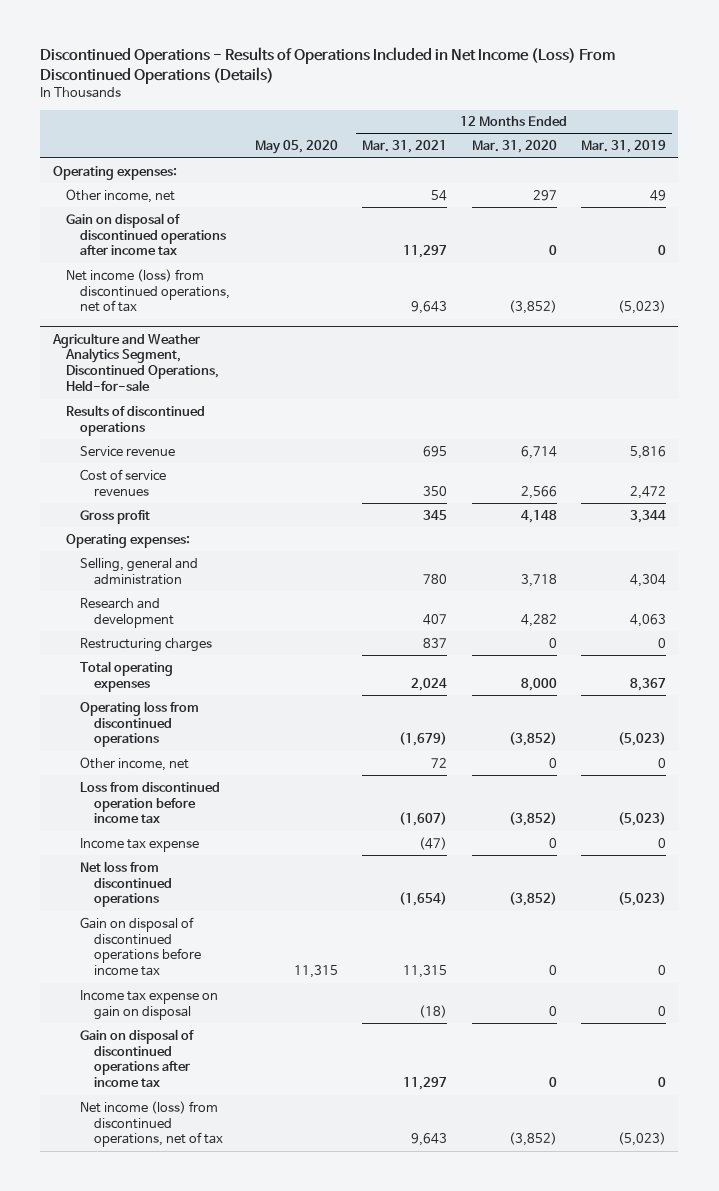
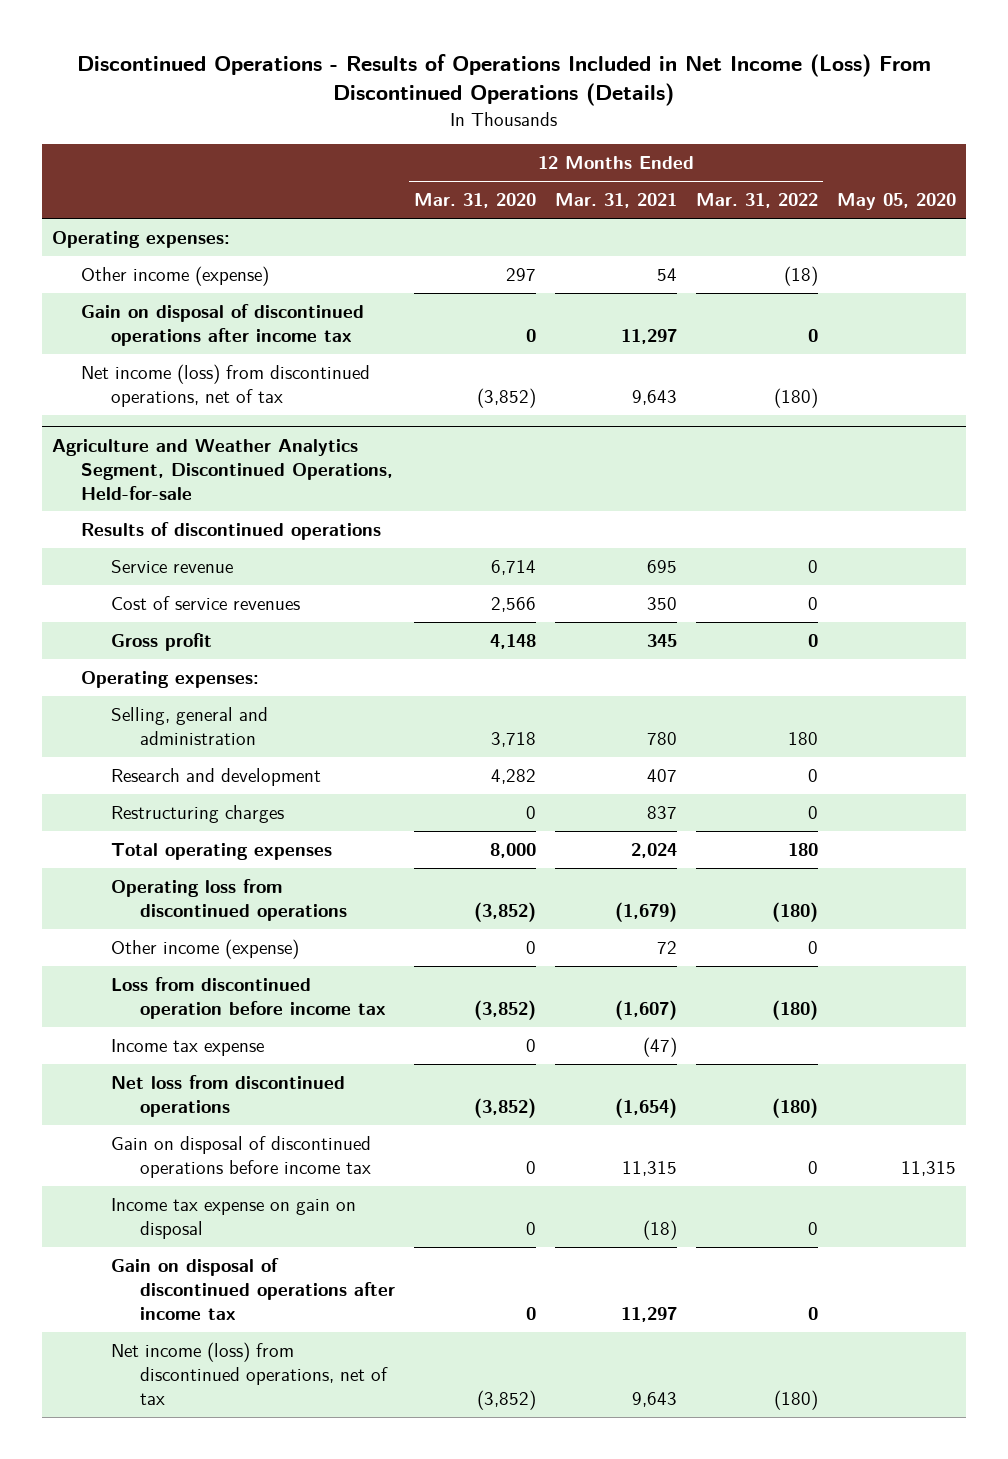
- | May 05, 2020 | 12 Months Ended Mar. 31, 2021 | 12 Months Ended Mar. 31, 2020 | 12 Months Ended Mar. 31, 2019
+ | 12 Months Ended Mar. 31, 2020 | 12 Months Ended Mar. 31, 2021 | 12 Months Ended Mar. 31, 2022 | May 05, 2020
- Other income, net | | 54 | 297 | 49
+ Other income (expense) | 297 | 54 | (18) |
@ Agriculture and Weather Analytics Segment, Discontinued Operations, Held-for-sale
- Other income, net | | 72 | 0 | 0
+ Other income (expense) | 0 | 72 | 0 |

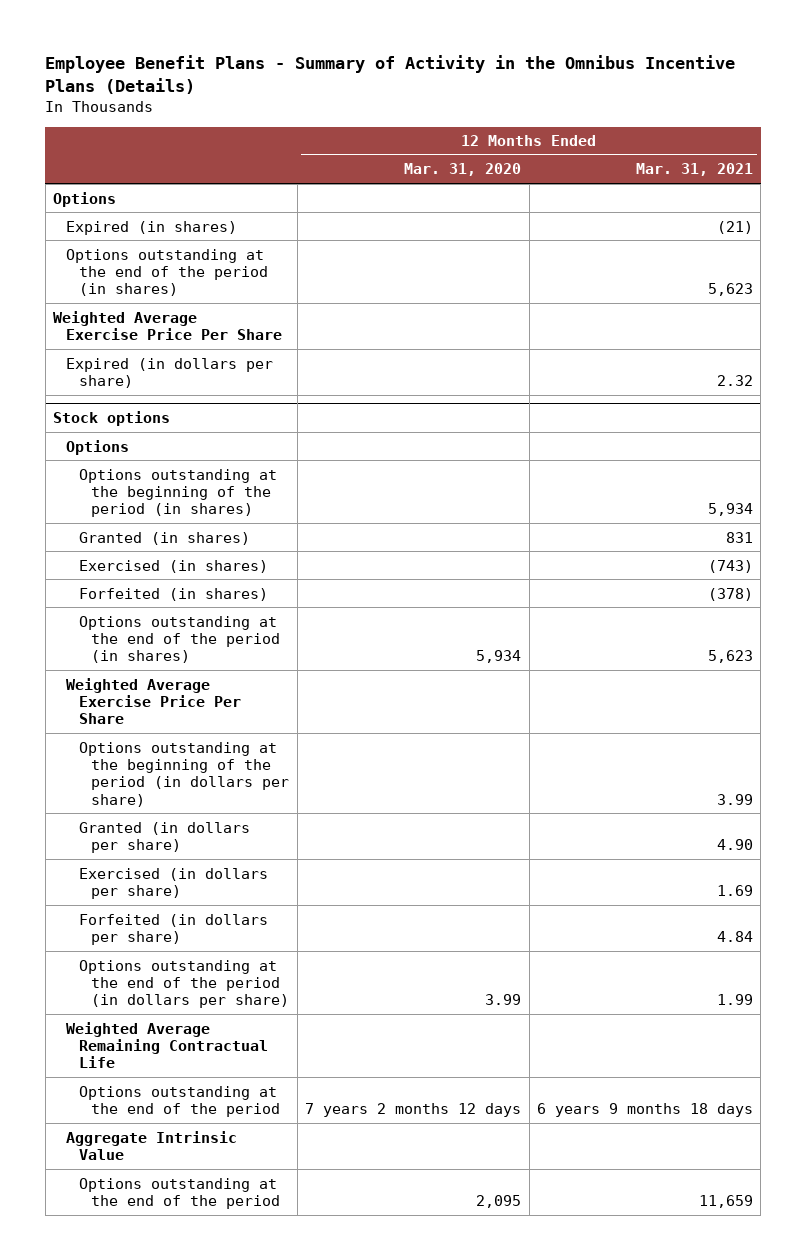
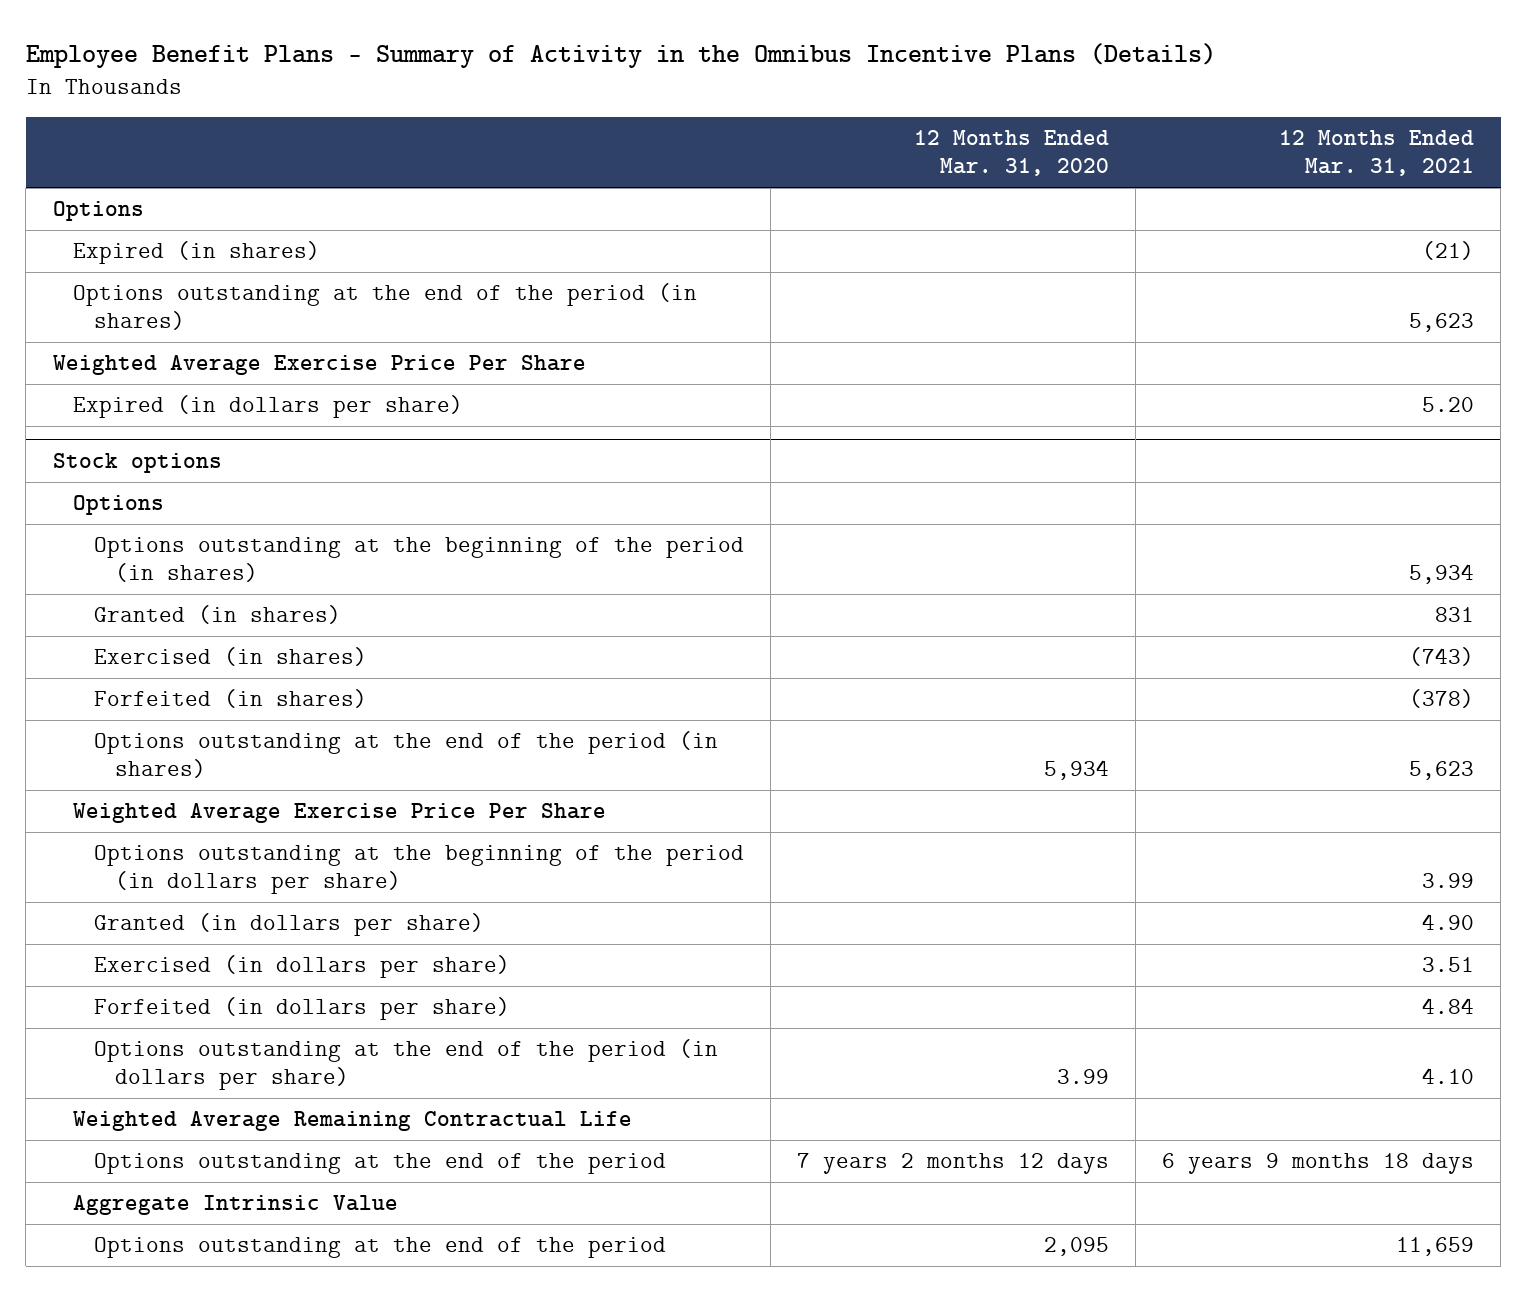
- Expired (in dollars per share) | | 2.32
+ Expired (in dollars per share) | | 5.20
@ Stock options
- Exercised (in dollars per share) | | 1.69
+ Exercised (in dollars per share) | | 3.51
- Options outstanding at the end of the period (in dollars per share) | 3.99 | 1.99
+ Options outstanding at the end of the period (in dollars per share) | 3.99 | 4.10

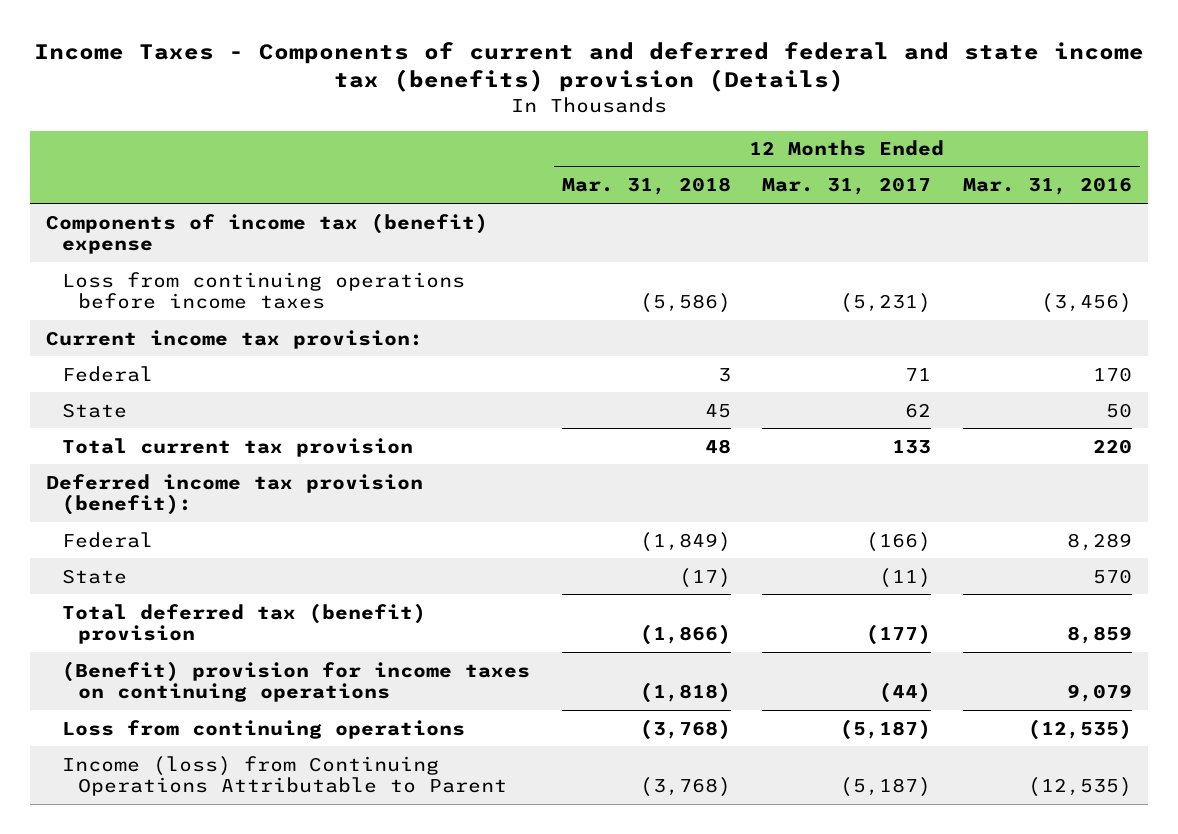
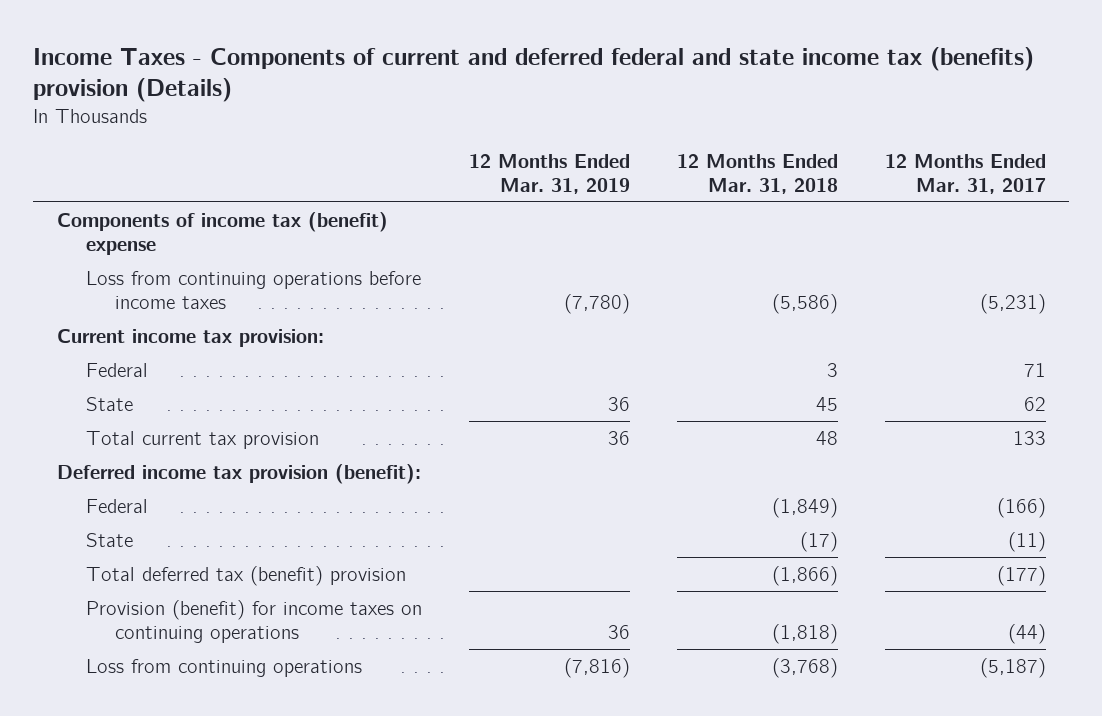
- | 12 Months Ended Mar. 31, 2018 | 12 Months Ended Mar. 31, 2017 | 12 Months Ended Mar. 31, 2016
+ | 12 Months Ended Mar. 31, 2019 | 12 Months Ended Mar. 31, 2018 | 12 Months Ended Mar. 31, 2017
- (Benefit) provision for income taxes on continuing operations | (1,818) | (44) | 9,079
+ Provision (benefit) for income taxes on continuing operations | 36 | (1,818) | (44)
- Income (loss) from Continuing Operations Attributable to Parent | (3,768) | (5,187) | (12,535)

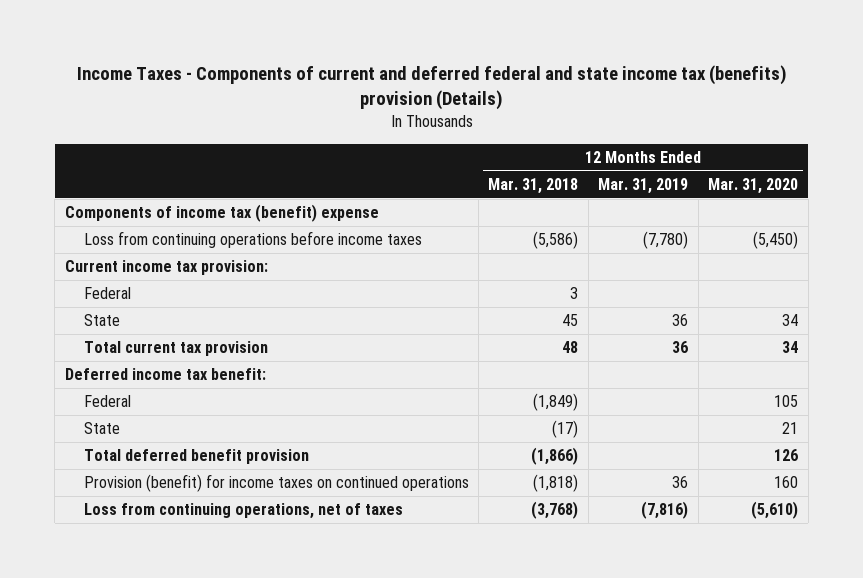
- | 12 Months Ended Mar. 31, 2019 | 12 Months Ended Mar. 31, 2018 | 12 Months Ended Mar. 31, 2017
+ | 12 Months Ended Mar. 31, 2018 | 12 Months Ended Mar. 31, 2019 | 12 Months Ended Mar. 31, 2020
- Deferred income tax provision (benefit):
+ Deferred income tax benefit:
- Total deferred tax (benefit) provision | | (1,866) | (177)
- Provision (benefit) for income taxes on continuing operations | 36 | (1,818) | (44)
- Loss from continuing operations | (7,816) | (3,768) | (5,187)
+ Total deferred benefit provision | (1,866) | | 126
+ Provision (benefit) for income taxes on continued operations | (1,818) | 36 | 160
+ Loss from continuing operations, net of taxes | (3,768) | (7,816) | (5,610)

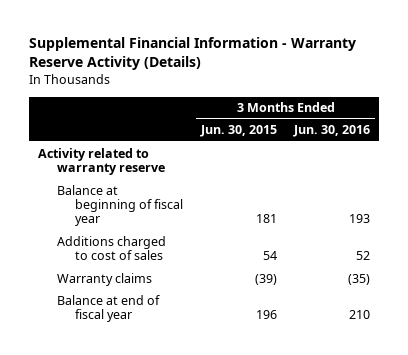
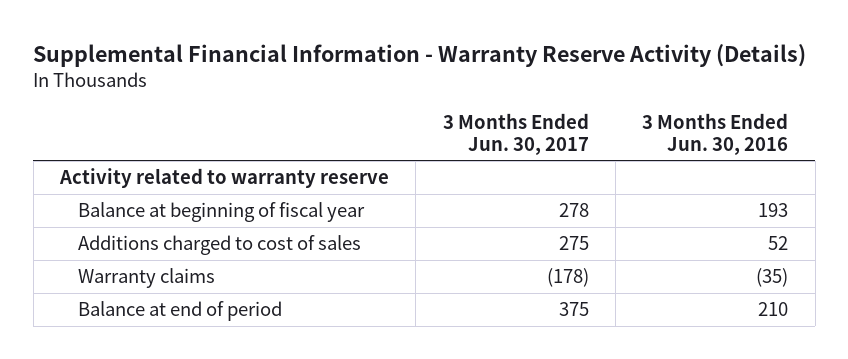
- | 3 Months Ended Jun. 30, 2015 | 3 Months Ended Jun. 30, 2016
+ | 3 Months Ended Jun. 30, 2017 | 3 Months Ended Jun. 30, 2016
- Balance at end of fiscal year | 196 | 210
+ Balance at end of period | 375 | 210

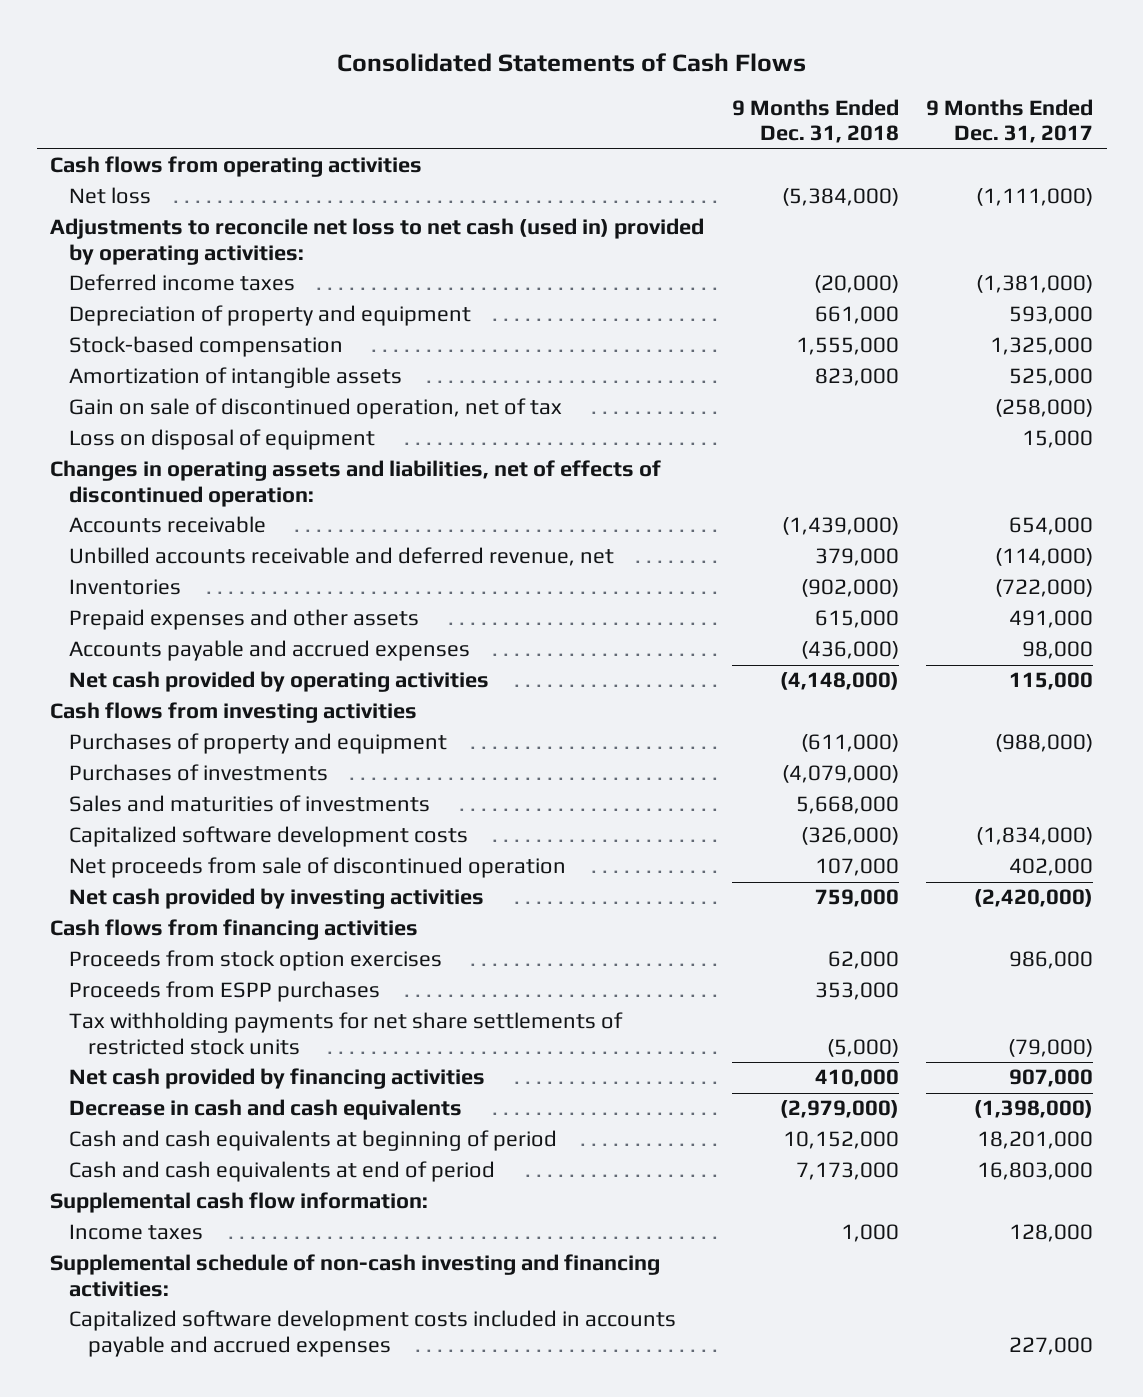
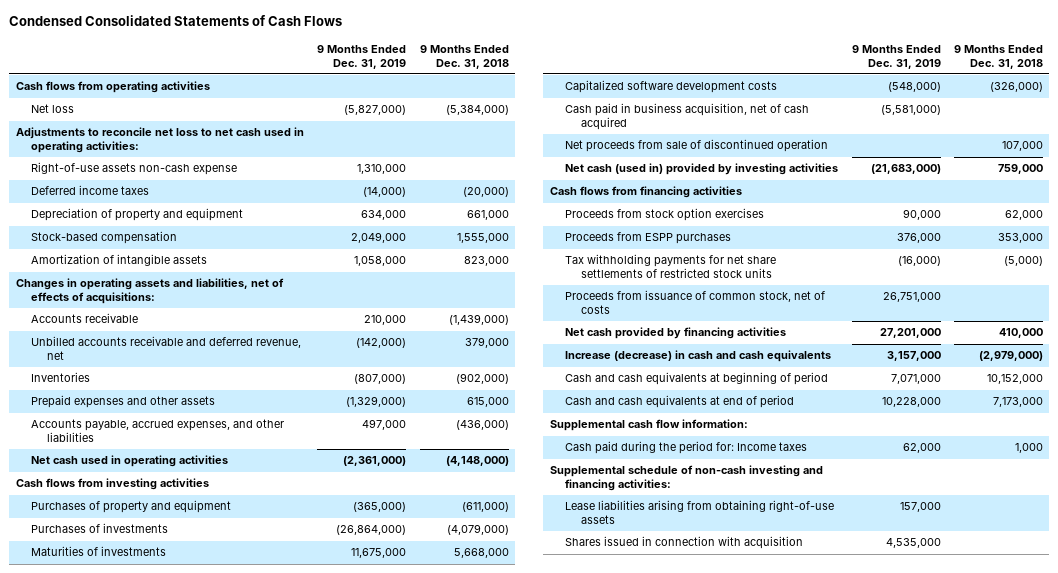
- Consolidated Statements of Cash Flows
+ Condensed Consolidated Statements of Cash Flows
- | 9 Months Ended Dec. 31, 2018 | 9 Months Ended Dec. 31, 2017
+ | 9 Months Ended Dec. 31, 2019 | 9 Months Ended Dec. 31, 2018
- Adjustments to reconcile net loss to net cash (used in) provided by operating activities:
+ Adjustments to reconcile net loss to net cash used in operating activities:
+ Right-of-use assets non-cash expense | 1,310,000 |
- Gain on sale of discontinued operation, net of tax | | (258,000)
- Loss on disposal of equipment | | 15,000
- Changes in operating assets and liabilities, net of effects of discontinued operation:
+ Changes in operating assets and liabilities, net of effects of acquisitions:
- Accounts payable and accrued expenses | (436,000) | 98,000
- Net cash provided by operating activities | (4,148,000) | 115,000
+ Accounts payable, accrued expenses, and other liabilities | 497,000 | (436,000)
+ Net cash used in operating activities | (2,361,000) | (4,148,000)
- Sales and maturities of investments | 5,668,000 |
+ Maturities of investments | 11,675,000 | 5,668,000
+ Cash paid in business acquisition, net of cash acquired | (5,581,000) |
- Net cash provided by investing activities | 759,000 | (2,420,000)
+ Net cash (used in) provided by investing activities | (21,683,000) | 759,000
+ Proceeds from issuance of common stock, net of costs | 26,751,000 |
- Decrease in cash and cash equivalents | (2,979,000) | (1,398,000)
+ Increase (decrease) in cash and cash equivalents | 3,157,000 | (2,979,000)
- Income taxes | 1,000 | 128,000
+ Cash paid during the period for: Income taxes | 62,000 | 1,000
- Capitalized software development costs included in accounts payable and accrued expenses | | 227,000
+ Lease liabilities arising from obtaining right-of-use assets | 157,000 |
+ Shares issued in connection with acquisition | 4,535,000 |

